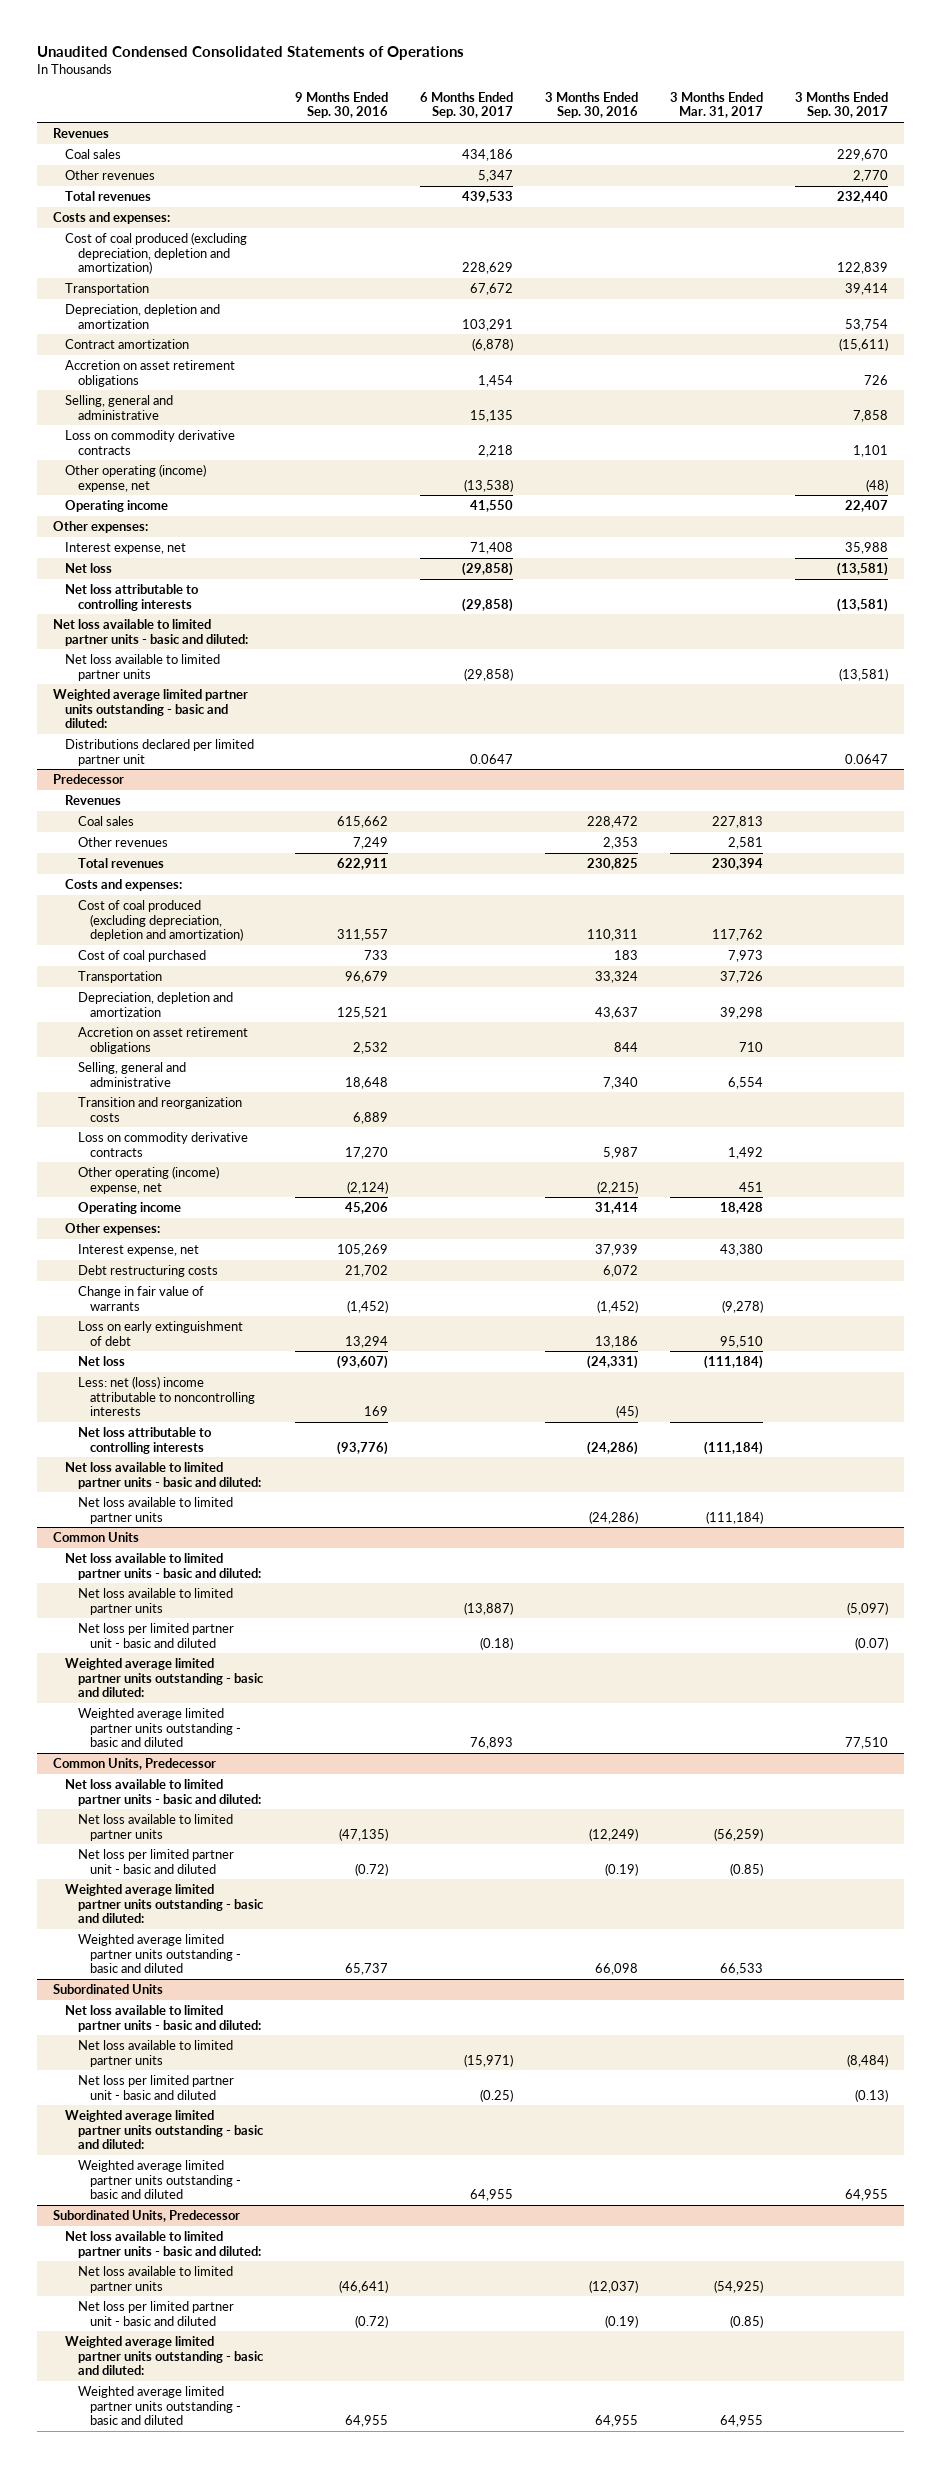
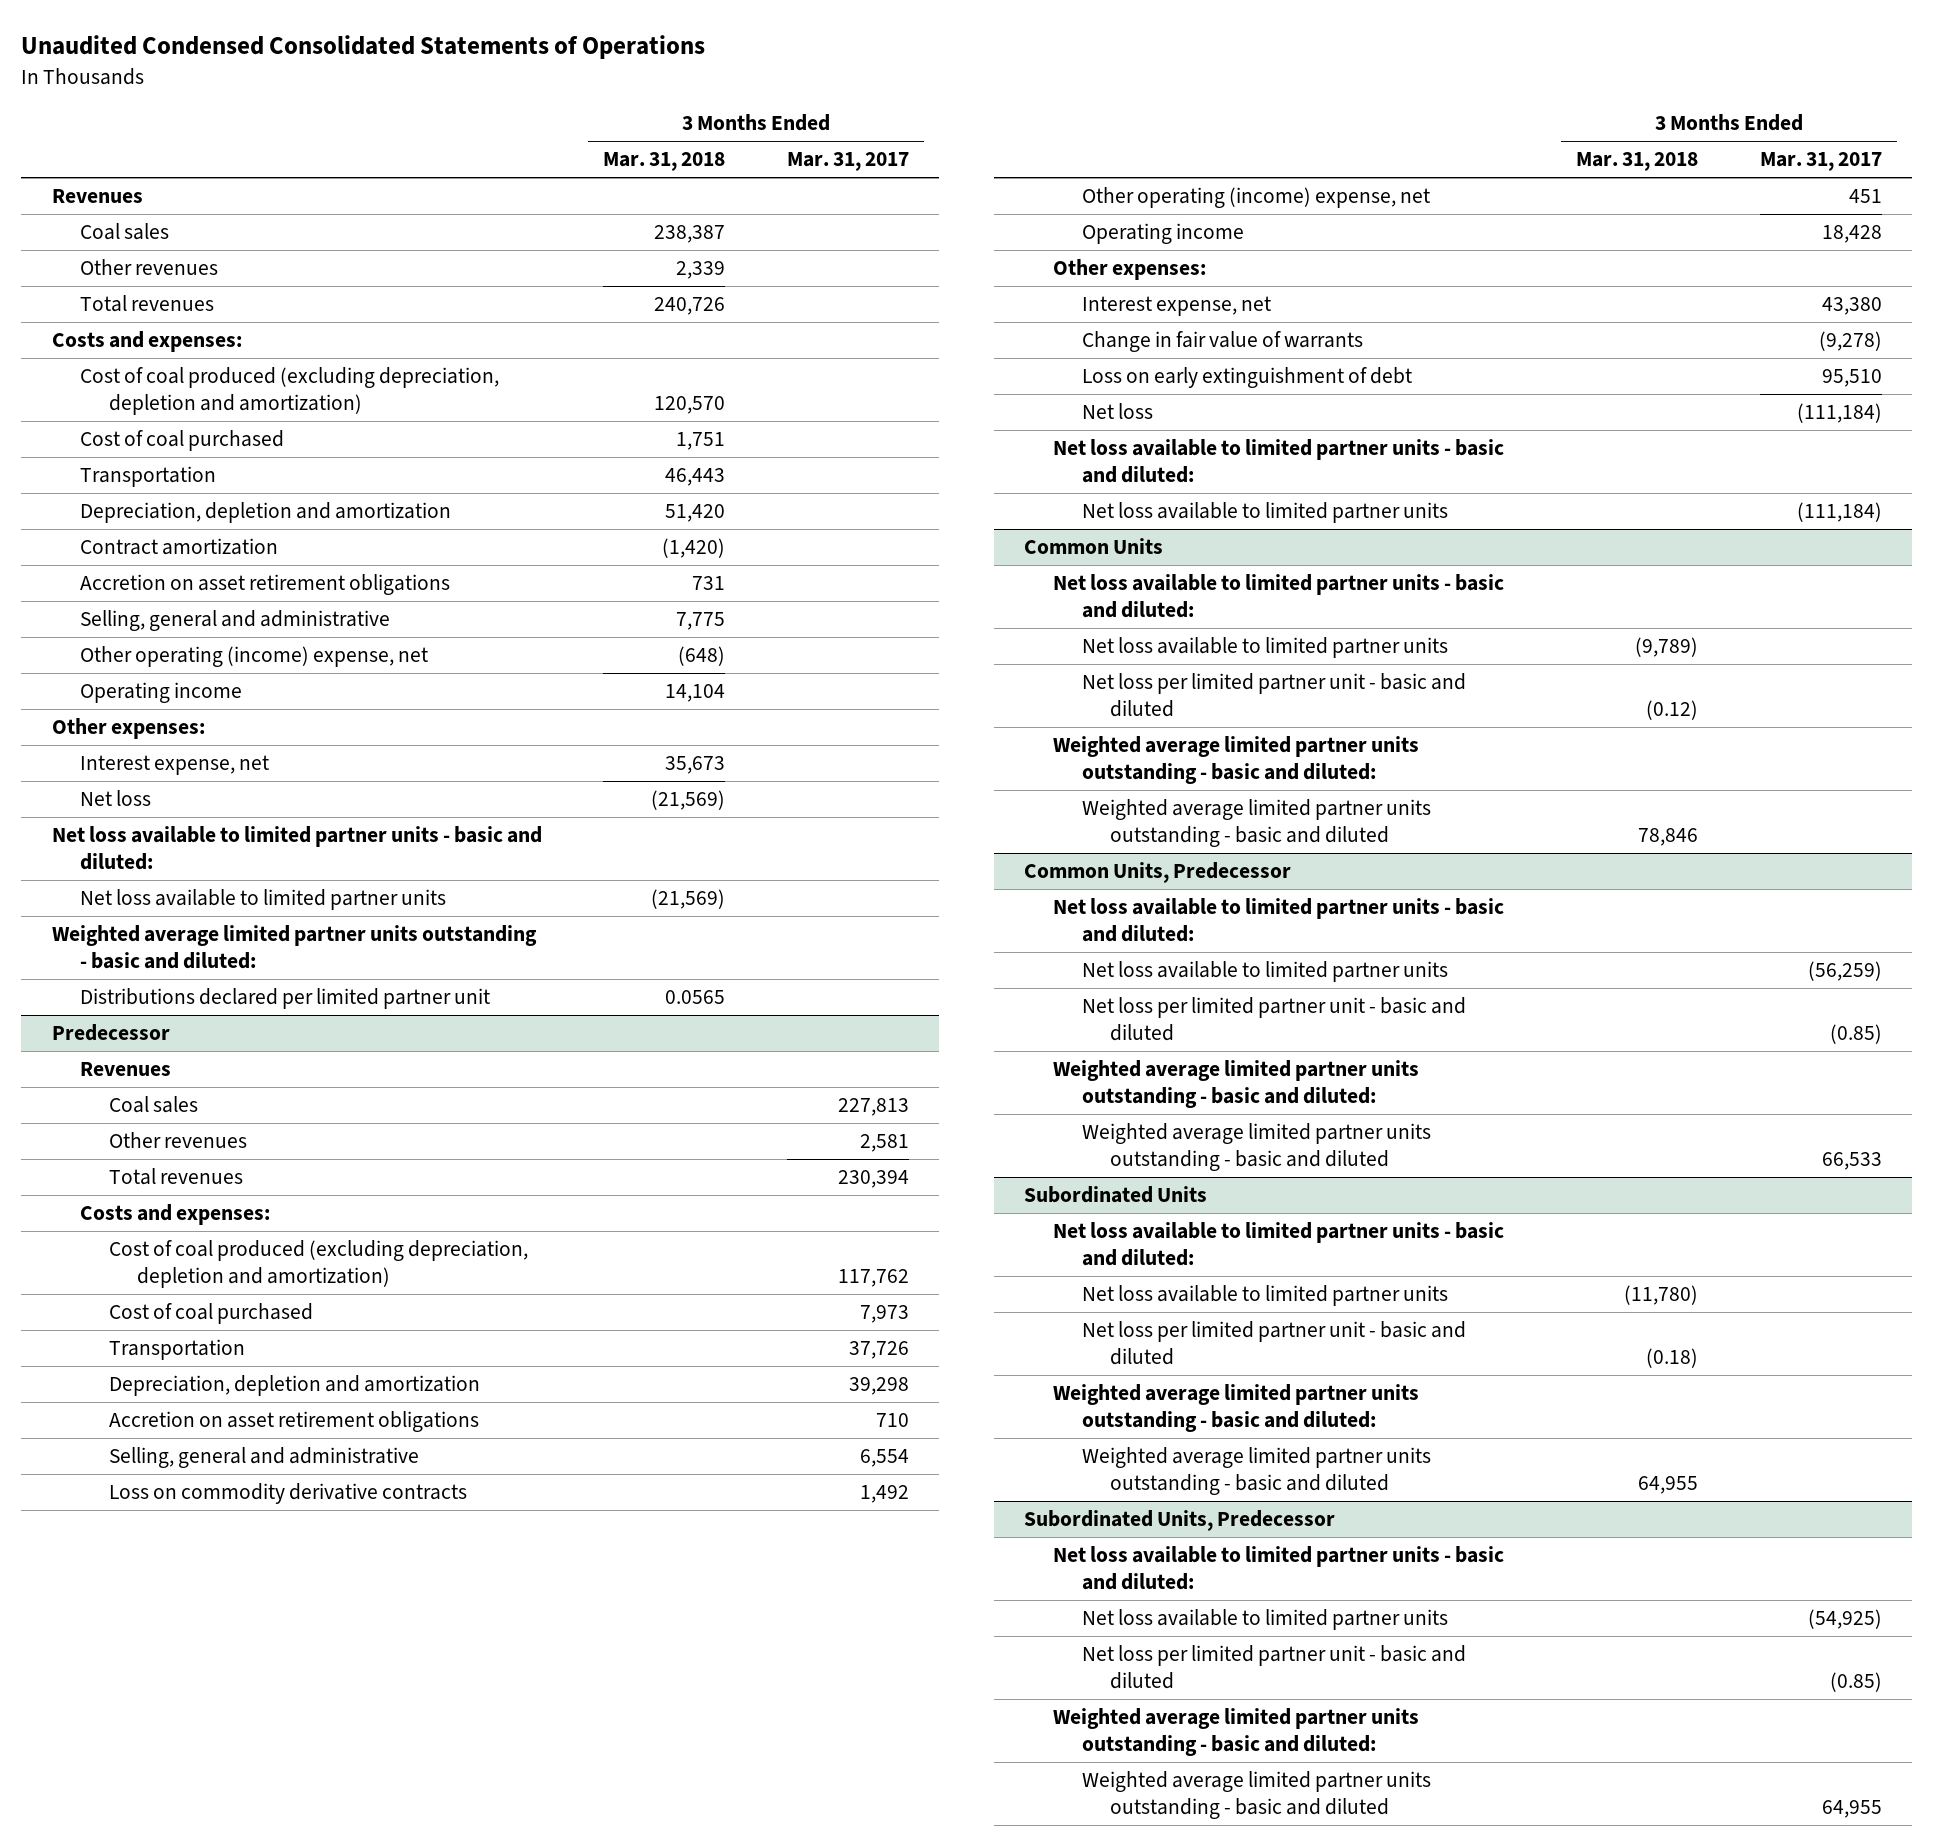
- | 9 Months Ended Sep. 30, 2016 | 6 Months Ended Sep. 30, 2017 | 3 Months Ended Sep. 30, 2016 | 3 Months Ended Mar. 31, 2017 | 3 Months Ended Sep. 30, 2017
+ | 3 Months Ended Mar. 31, 2018 | 3 Months Ended Mar. 31, 2017
+ Cost of coal purchased | 1,751 |
- Loss on commodity derivative contracts | | 2,218 | | | 1,101
- Net loss attributable to controlling interests | | (29,858) | | | (13,581)
@ Predecessor
- Transition and reorganization costs | 6,889 | | | |
- Debt restructuring costs | 21,702 | | 6,072 | |
- Less: net (loss) income attributable to noncontrolling interests | 169 | | (45) | |
- Net loss attributable to controlling interests | (93,776) | | (24,286) | (111,184) |

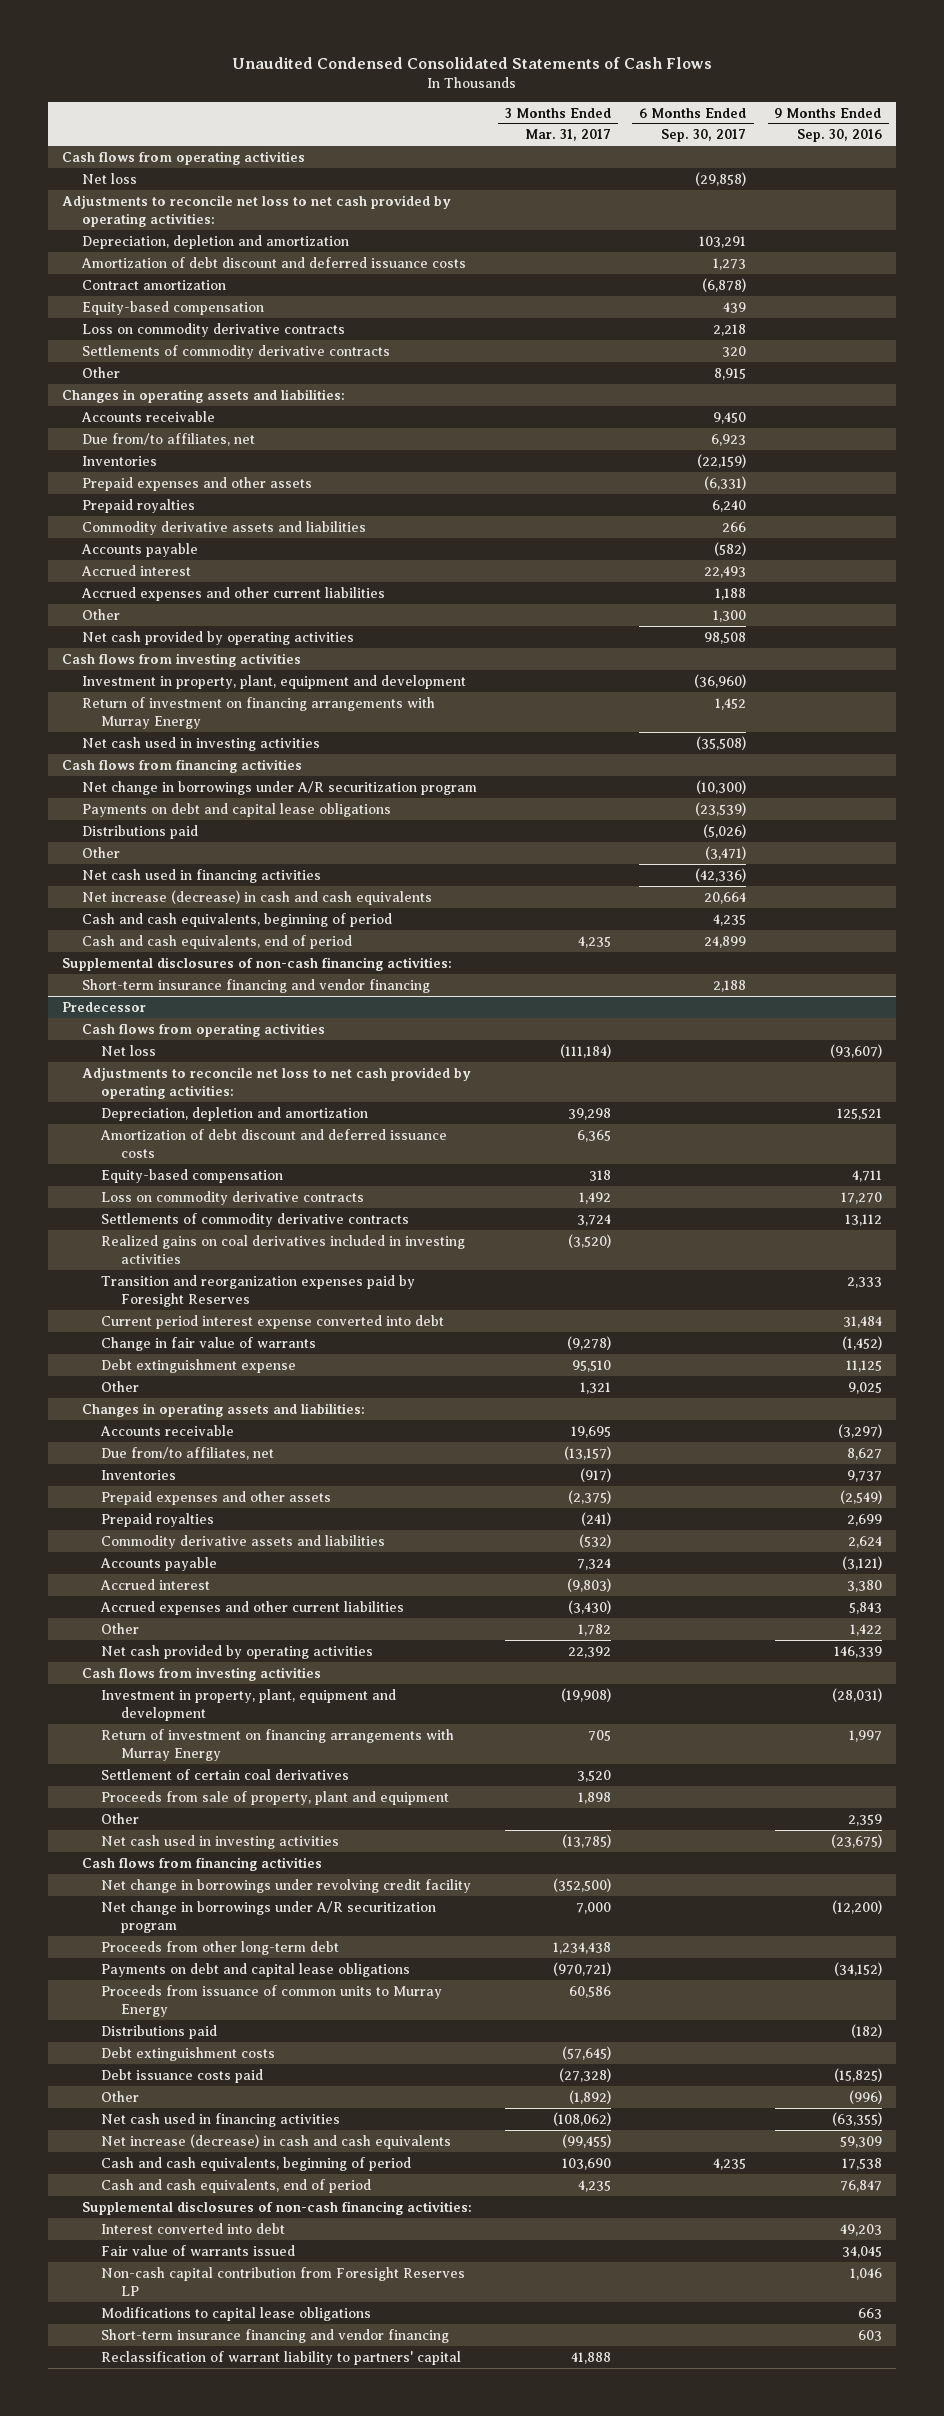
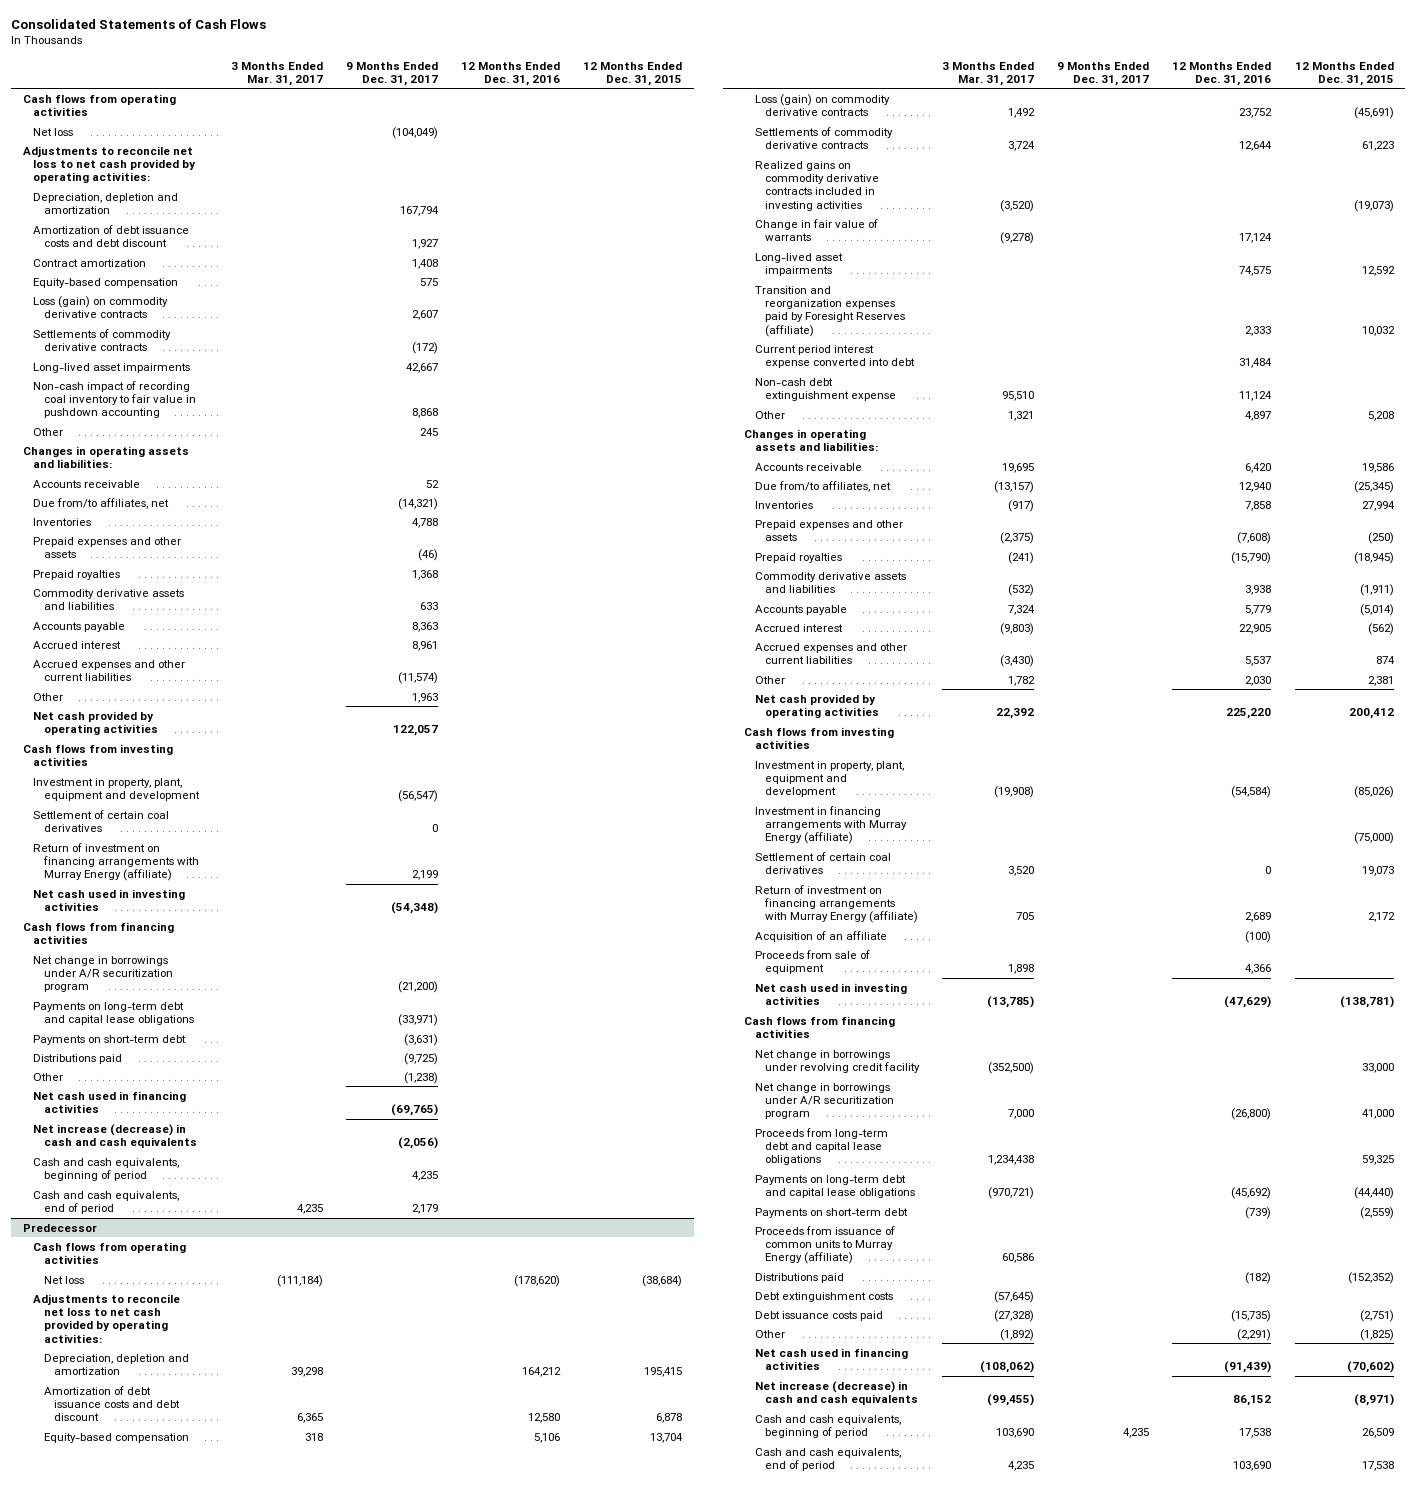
- Unaudited Condensed Consolidated Statements of Cash Flows
+ Consolidated Statements of Cash Flows
- | 3 Months Ended Mar. 31, 2017 | 6 Months Ended Sep. 30, 2017 | 9 Months Ended Sep. 30, 2016
+ | 3 Months Ended Mar. 31, 2017 | 9 Months Ended Dec. 31, 2017 | 12 Months Ended Dec. 31, 2016 | 12 Months Ended Dec. 31, 2015
- Amortization of debt discount and deferred issuance costs | | 1,273 |
+ Amortization of debt issuance costs and debt discount | | 1,927 | |
- Loss on commodity derivative contracts | | 2,218 |
+ Loss (gain) on commodity derivative contracts | | 2,607 | |
+ Long-lived asset impairments | | 42,667 | |
+ Non-cash impact of recording coal inventory to fair value in pushdown accounting | | 8,868 | |
- Return of investment on financing arrangements with Murray Energy | | 1,452 |
+ Settlement of certain coal derivatives | | 0 | |
+ Return of investment on financing arrangements with Murray Energy (affiliate) | | 2,199 | |
- Payments on debt and capital lease obligations | | (23,539) |
+ Payments on long-term debt and capital lease obligations | | (33,971) | |
+ Payments on short-term debt | | (3,631) | |
- Supplemental disclosures of non-cash financing activities:
- Short-term insurance financing and vendor financing | | 2,188 |
@ Predecessor
- Amortization of debt discount and deferred issuance costs | 6,365 | |
+ Amortization of debt issuance costs and debt discount | 6,365 | | 12,580 | 6,878
- Loss on commodity derivative contracts | 1,492 | | 17,270
+ Loss (gain) on commodity derivative contracts | 1,492 | | 23,752 | (45,691)
- Realized gains on coal derivatives included in investing activities | (3,520) | |
- Transition and reorganization expenses paid by Foresight Reserves | | | 2,333
+ Realized gains on commodity derivative contracts included in investing activities | (3,520) | | | (19,073)
- Debt extinguishment expense | 95,510 | | 11,125
+ Long-lived asset impairments | | | 74,575 | 12,592
+ Transition and reorganization expenses paid by Foresight Reserves (affiliate) | | | 2,333 | 10,032
moved down: Current period interest expense converted into debt | | | 31,484 |
+ Non-cash debt extinguishment expense | 95,510 | | 11,124 |
- Return of investment on financing arrangements with Murray Energy | 705 | | 1,997
+ Investment in financing arrangements with Murray Energy (affiliate) | | | | (75,000)
- Proceeds from sale of property, plant and equipment | 1,898 | |
- Other | | | 2,359
+ Return of investment on financing arrangements with Murray Energy (affiliate) | 705 | | 2,689 | 2,172
+ Acquisition of an affiliate | | | (100) |
+ Proceeds from sale of equipment | 1,898 | | 4,366 |
- Proceeds from other long-term debt | 1,234,438 | |
- Payments on debt and capital lease obligations | (970,721) | | (34,152)
- Proceeds from issuance of common units to Murray Energy | 60,586 | |
+ Proceeds from long-term debt and capital lease obligations | 1,234,438 | | | 59,325
+ Payments on long-term debt and capital lease obligations | (970,721) | | (45,692) | (44,440)
+ Payments on short-term debt | | | (739) | (2,559)
+ Proceeds from issuance of common units to Murray Energy (affiliate) | 60,586 | | |
- Supplemental disclosures of non-cash financing activities:
- Interest converted into debt | | | 49,203
- Fair value of warrants issued | | | 34,045
- Non-cash capital contribution from Foresight Reserves LP | | | 1,046
- Modifications to capital lease obligations | | | 663
- Short-term insurance financing and vendor financing | | | 603
- Reclassification of warrant liability to partners' capital | 41,888 | |

